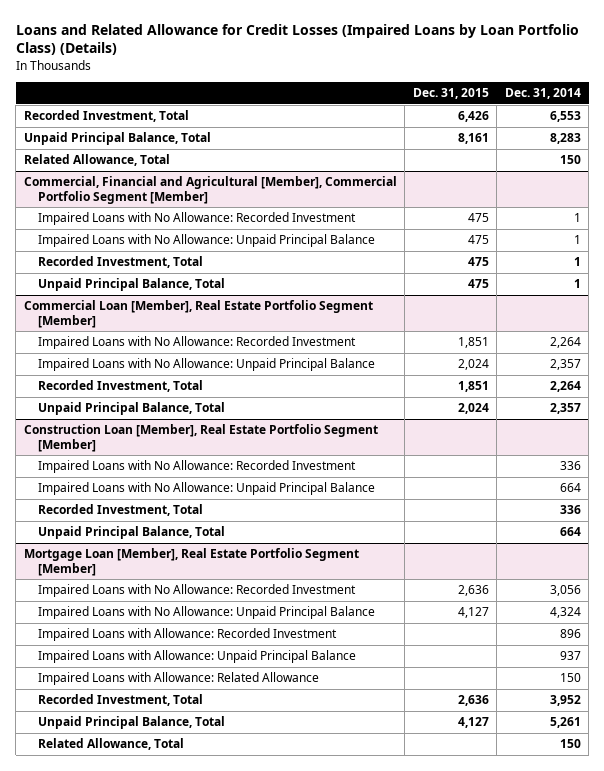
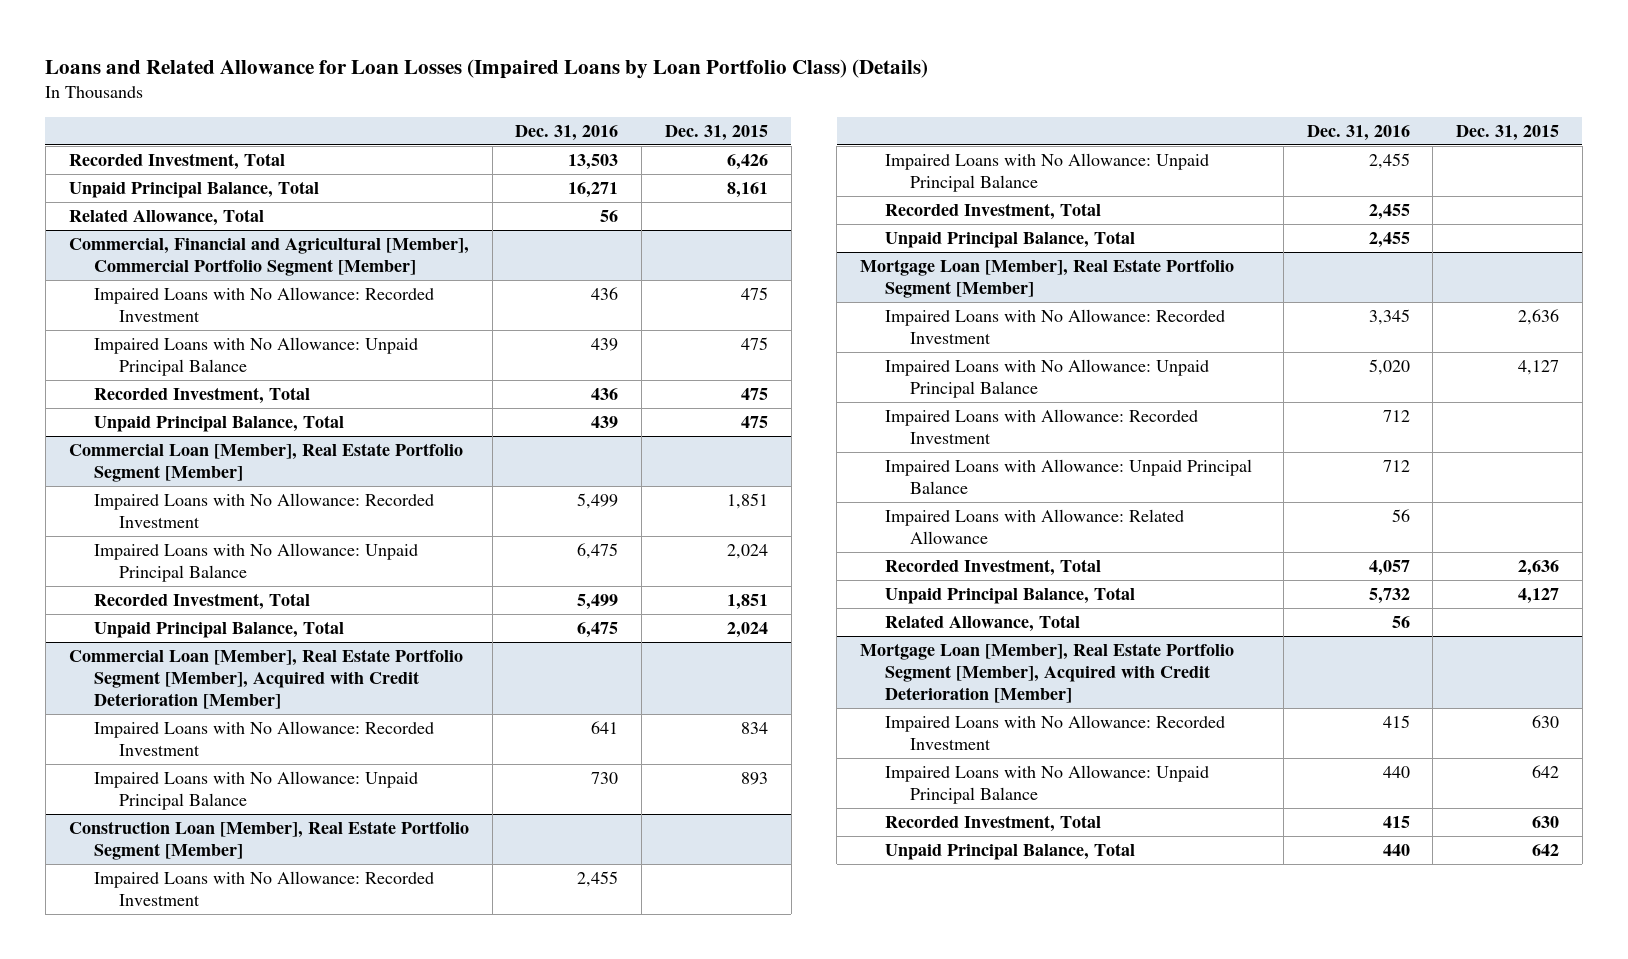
- Loans and Related Allowance for Credit Losses (Impaired Loans by Loan Portfolio Class) (Details)
+ Loans and Related Allowance for Loan Losses (Impaired Loans by Loan Portfolio Class) (Details)
- | Dec. 31, 2015 | Dec. 31, 2014
+ | Dec. 31, 2016 | Dec. 31, 2015
+ Commercial Loan [Member], Real Estate Portfolio Segment [Member], Acquired with Credit Deterioration [Member]
+ Impaired Loans with No Allowance: Recorded Investment | 641 | 834
+ Impaired Loans with No Allowance: Unpaid Principal Balance | 730 | 893
+ Mortgage Loan [Member], Real Estate Portfolio Segment [Member], Acquired with Credit Deterioration [Member]
+ Impaired Loans with No Allowance: Recorded Investment | 415 | 630
+ Impaired Loans with No Allowance: Unpaid Principal Balance | 440 | 642
+ Recorded Investment, Total | 415 | 630
+ Unpaid Principal Balance, Total | 440 | 642

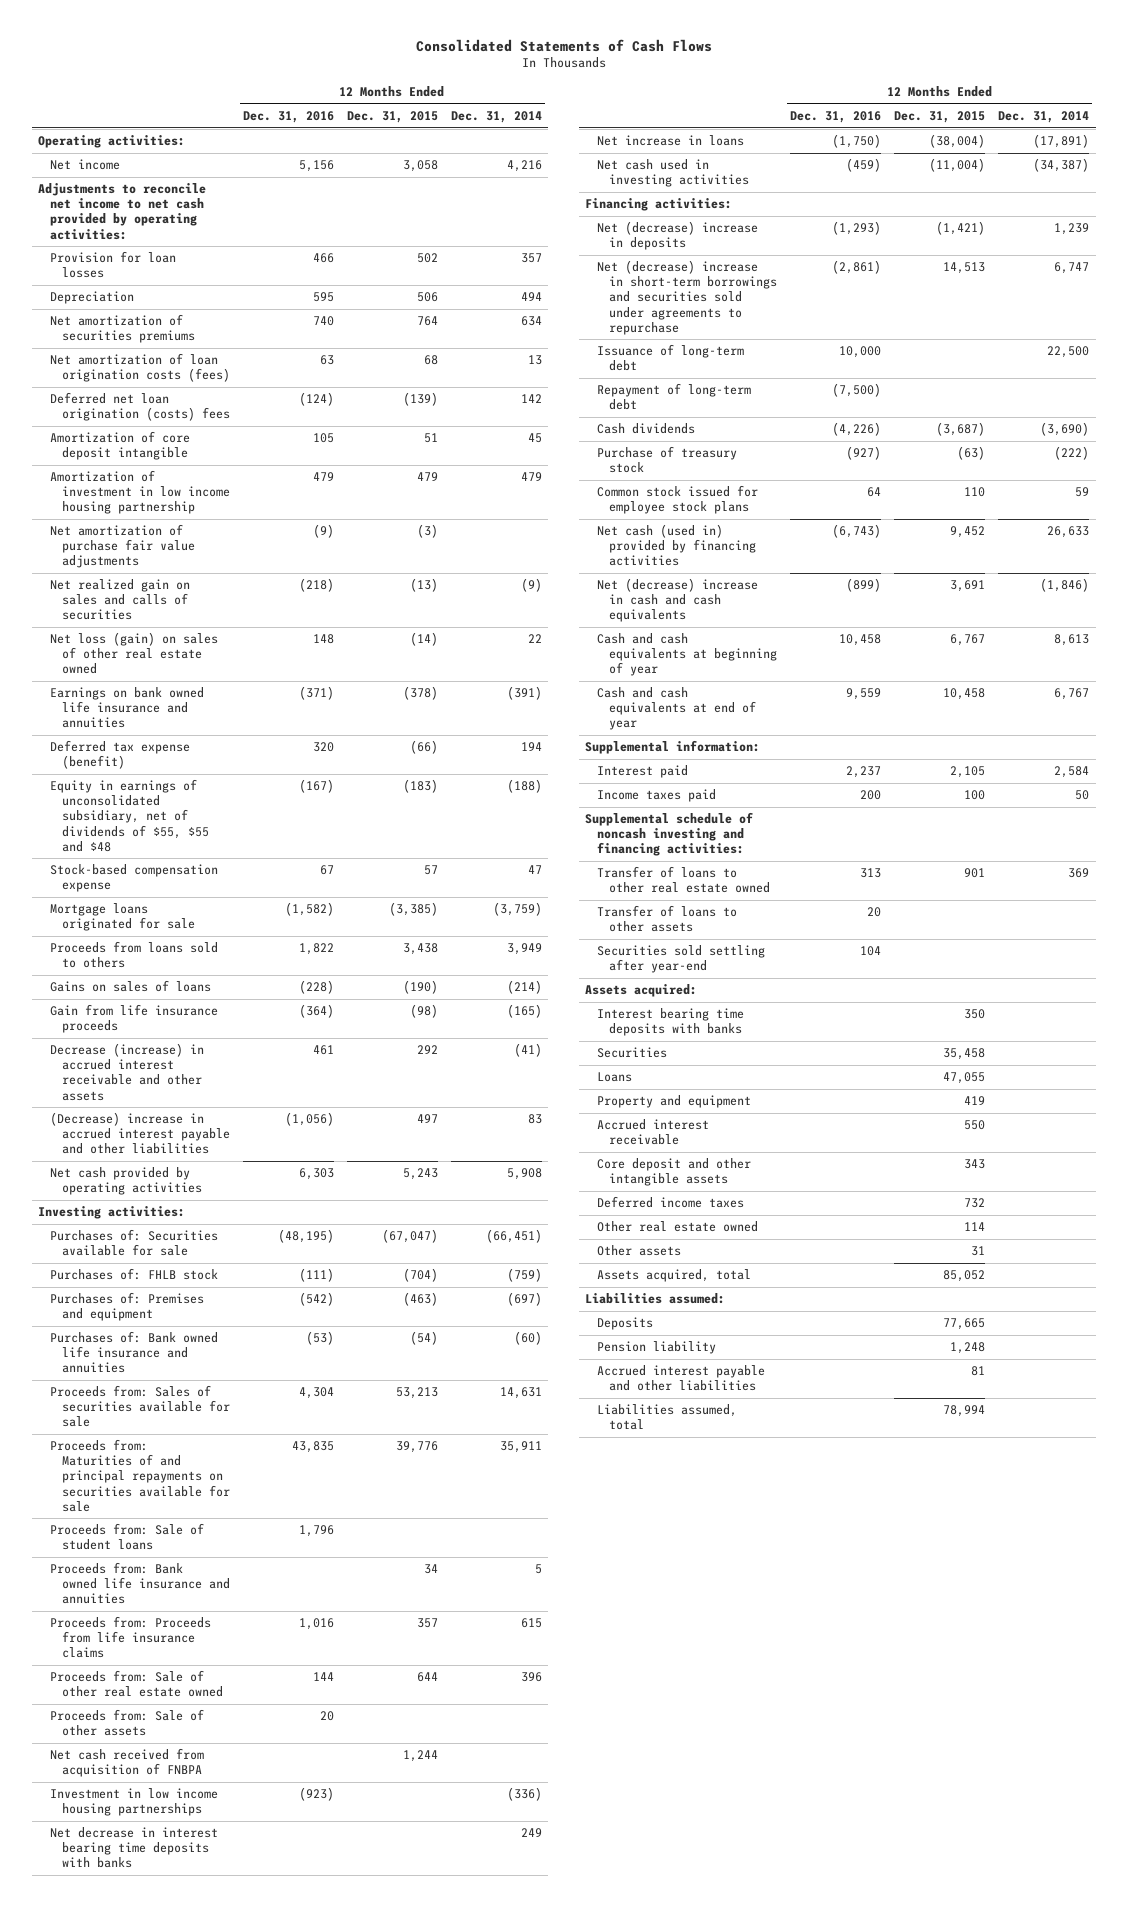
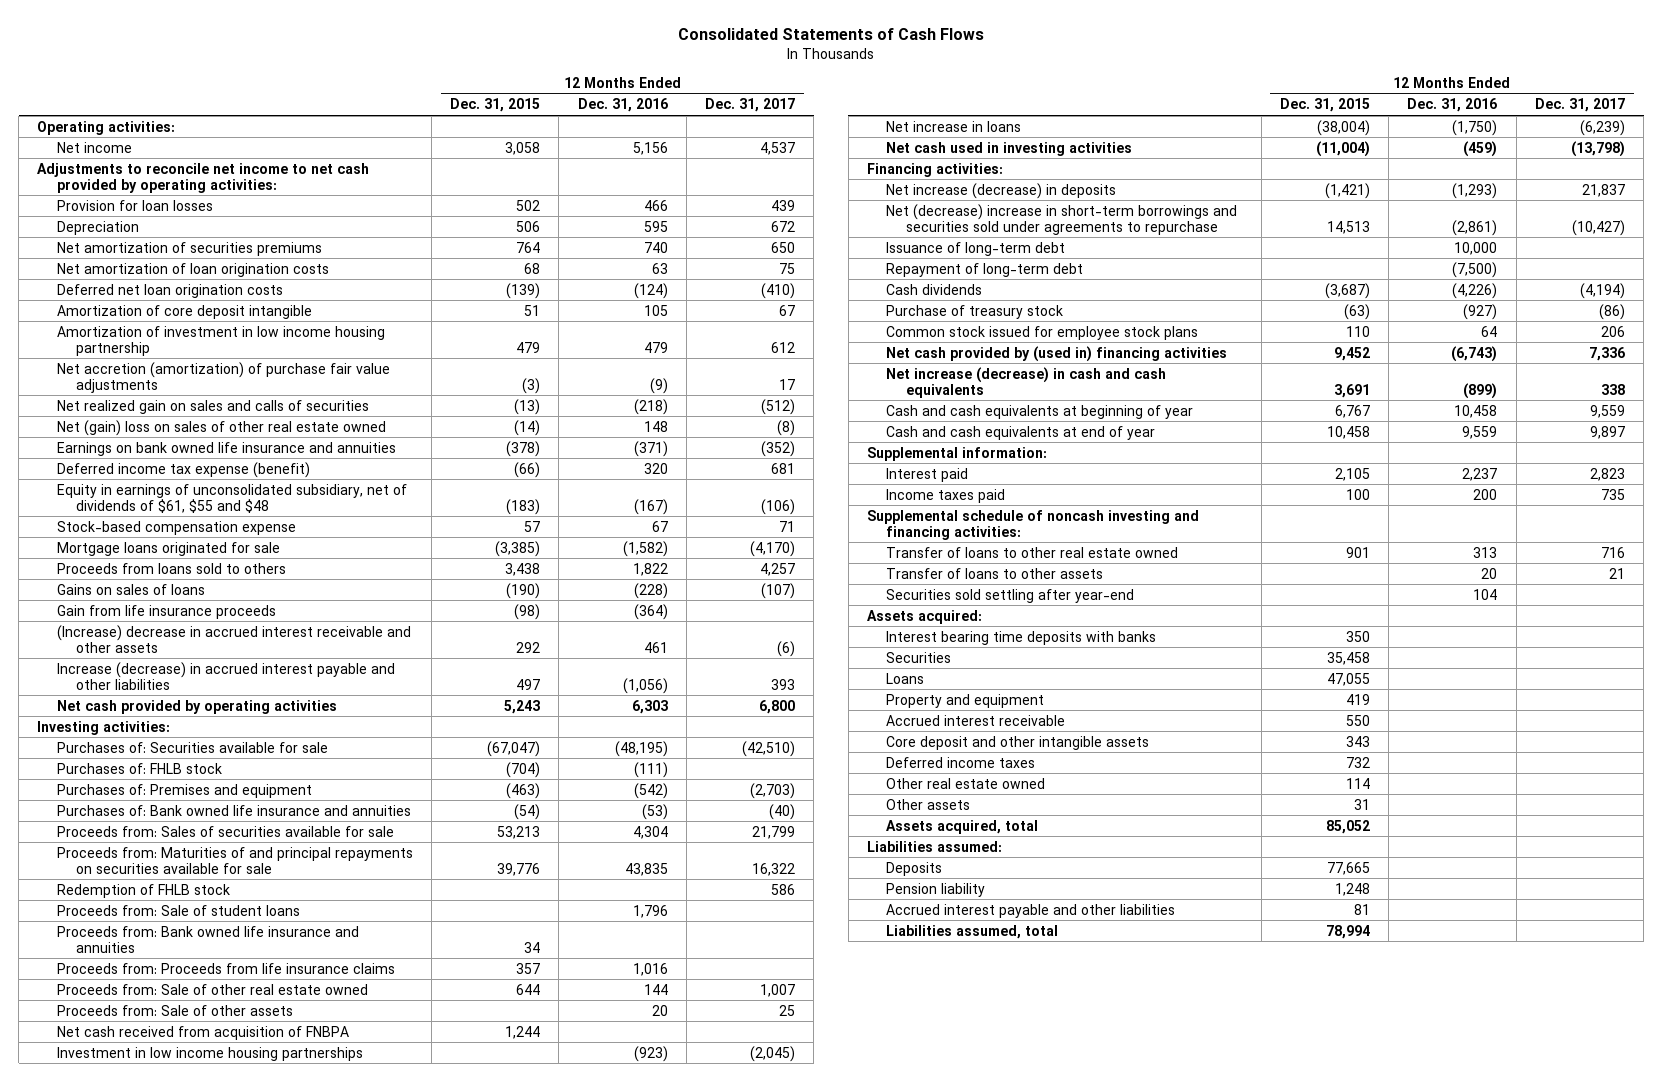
- | 12 Months Ended Dec. 31, 2016 | 12 Months Ended Dec. 31, 2015 | 12 Months Ended Dec. 31, 2014
+ | 12 Months Ended Dec. 31, 2015 | 12 Months Ended Dec. 31, 2016 | 12 Months Ended Dec. 31, 2017
- Net amortization of loan origination costs (fees) | 63 | 68 | 13
- Deferred net loan origination (costs) fees | (124) | (139) | 142
+ Net amortization of loan origination costs | 68 | 63 | 75
+ Deferred net loan origination costs | (139) | (124) | (410)
- Net amortization of purchase fair value adjustments | (9) | (3) |
+ Net accretion (amortization) of purchase fair value adjustments | (3) | (9) | 17
- Net loss (gain) on sales of other real estate owned | 148 | (14) | 22
+ Net (gain) loss on sales of other real estate owned | (14) | 148 | (8)
- Deferred tax expense (benefit) | 320 | (66) | 194
- Equity in earnings of unconsolidated subsidiary, net of dividends of $55, $55 and $48 | (167) | (183) | (188)
+ Deferred income tax expense (benefit) | (66) | 320 | 681
+ Equity in earnings of unconsolidated subsidiary, net of dividends of $61, $55 and $48 | (183) | (167) | (106)
- Decrease (increase) in accrued interest receivable and other assets | 461 | 292 | (41)
- (Decrease) increase in accrued interest payable and other liabilities | (1,056) | 497 | 83
+ (Increase) decrease in accrued interest receivable and other assets | 292 | 461 | (6)
+ Increase (decrease) in accrued interest payable and other liabilities | 497 | (1,056) | 393
+ Redemption of FHLB stock | | | 586
- Net decrease in interest bearing time deposits with banks | | | 249
- Net (decrease) increase in deposits | (1,293) | (1,421) | 1,239
+ Net increase (decrease) in deposits | (1,421) | (1,293) | 21,837
- Net cash (used in) provided by financing activities | (6,743) | 9,452 | 26,633
- Net (decrease) increase in cash and cash equivalents | (899) | 3,691 | (1,846)
+ Net cash provided by (used in) financing activities | 9,452 | (6,743) | 7,336
+ Net increase (decrease) in cash and cash equivalents | 3,691 | (899) | 338

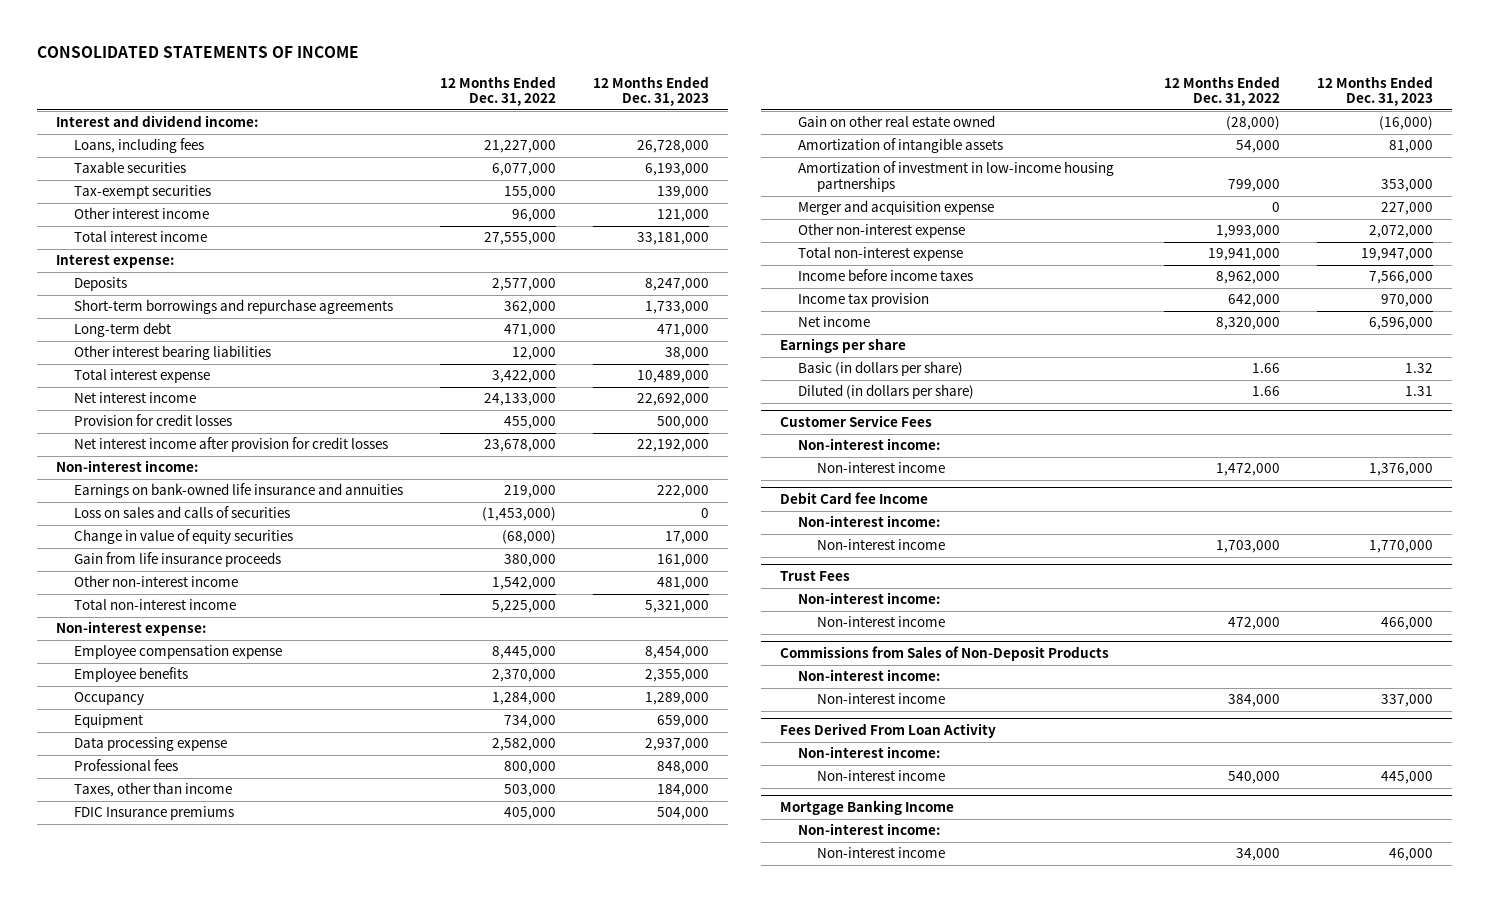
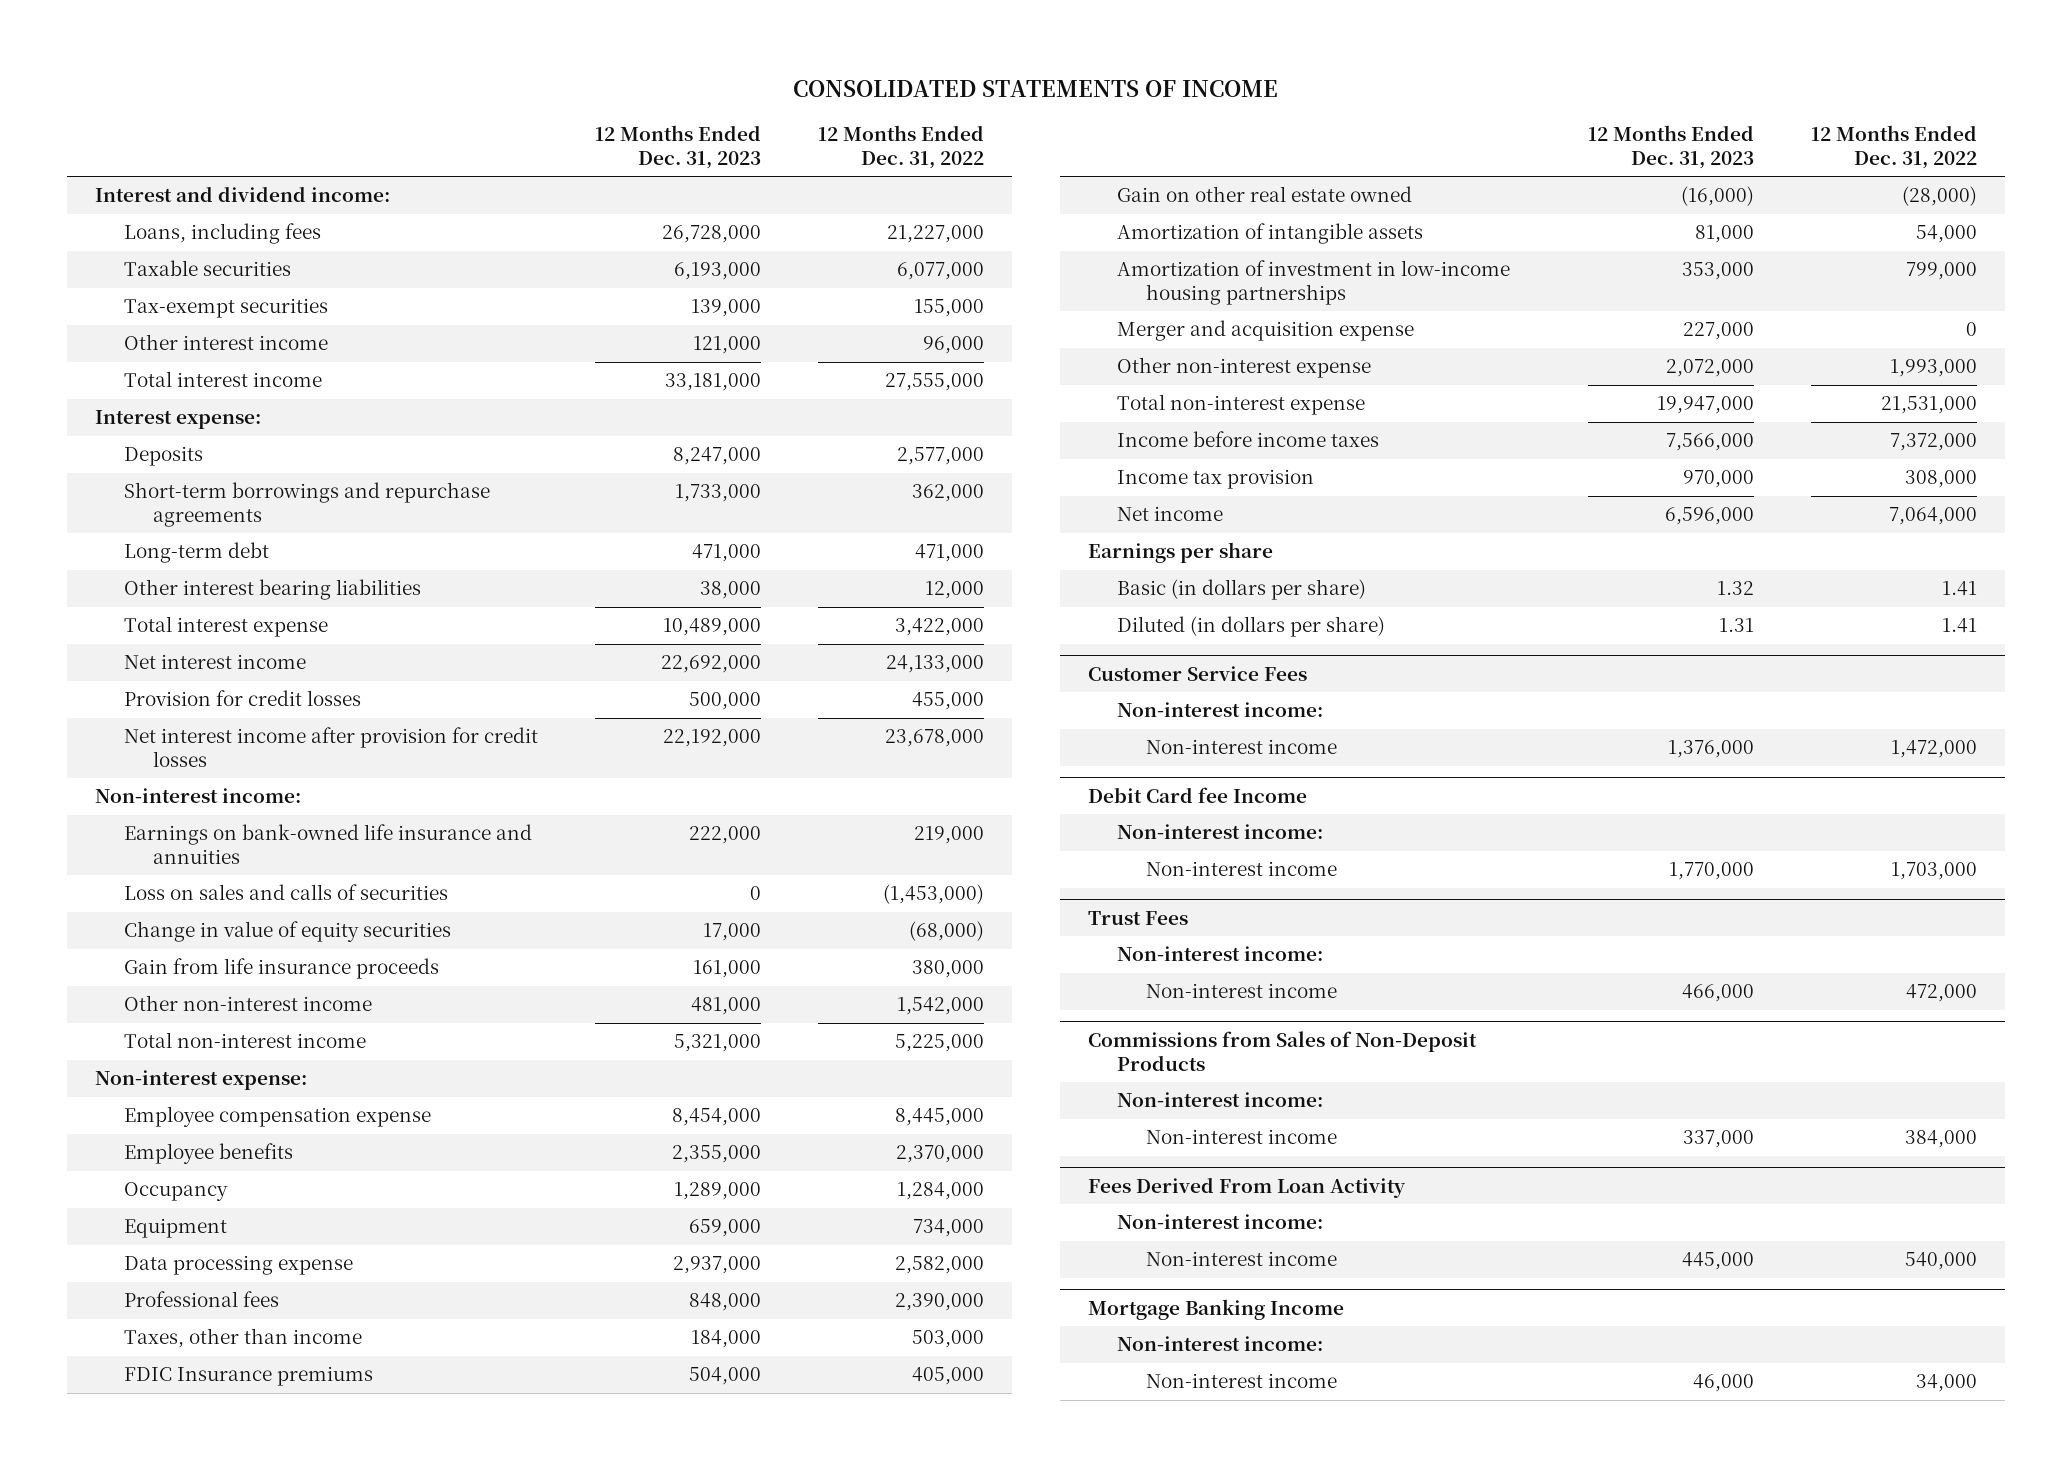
- | 12 Months Ended Dec. 31, 2022 | 12 Months Ended Dec. 31, 2023
+ | 12 Months Ended Dec. 31, 2023 | 12 Months Ended Dec. 31, 2022
- Professional fees | 800,000 | 848,000
+ Professional fees | 848,000 | 2,390,000
- Total non-interest expense | 19,941,000 | 19,947,000
- Income before income taxes | 8,962,000 | 7,566,000
- Income tax provision | 642,000 | 970,000
- Net income | 8,320,000 | 6,596,000
+ Total non-interest expense | 19,947,000 | 21,531,000
+ Income before income taxes | 7,566,000 | 7,372,000
+ Income tax provision | 970,000 | 308,000
+ Net income | 6,596,000 | 7,064,000
- Basic (in dollars per share) | 1.66 | 1.32
- Diluted (in dollars per share) | 1.66 | 1.31
+ Basic (in dollars per share) | 1.32 | 1.41
+ Diluted (in dollars per share) | 1.31 | 1.41

